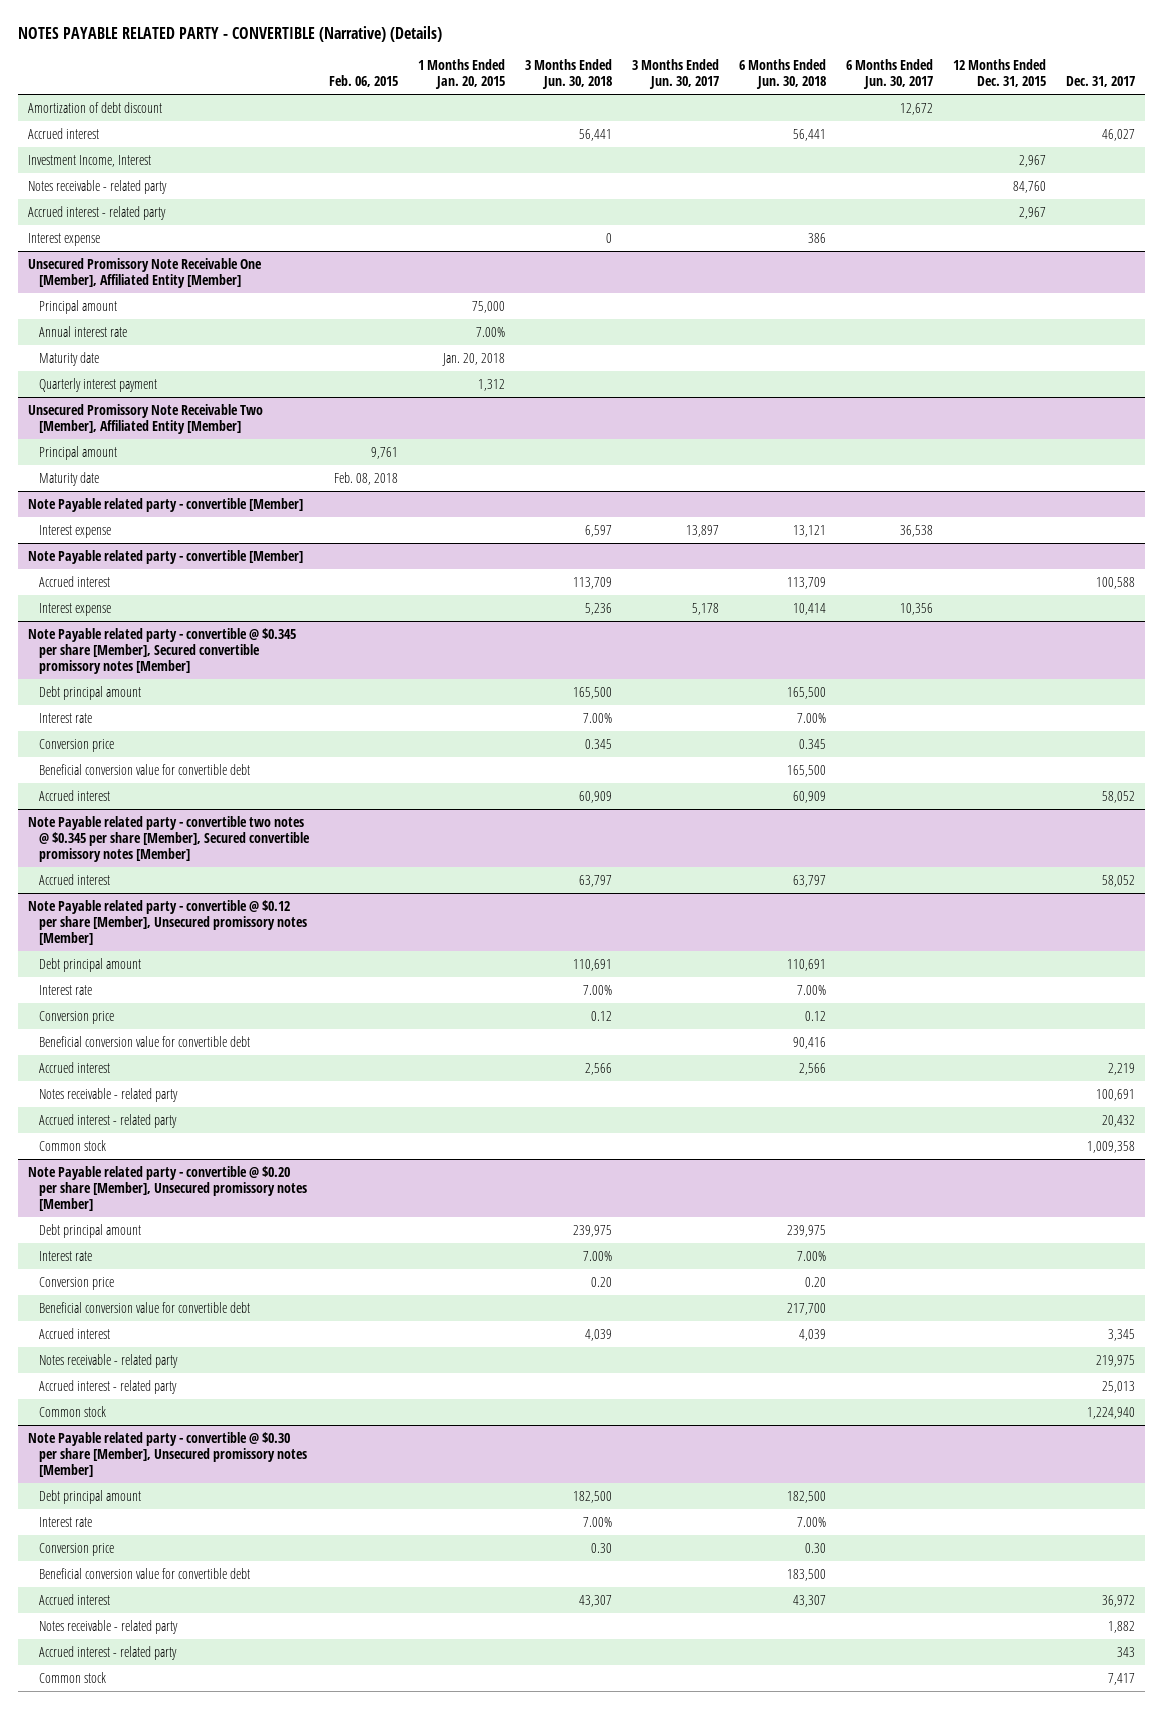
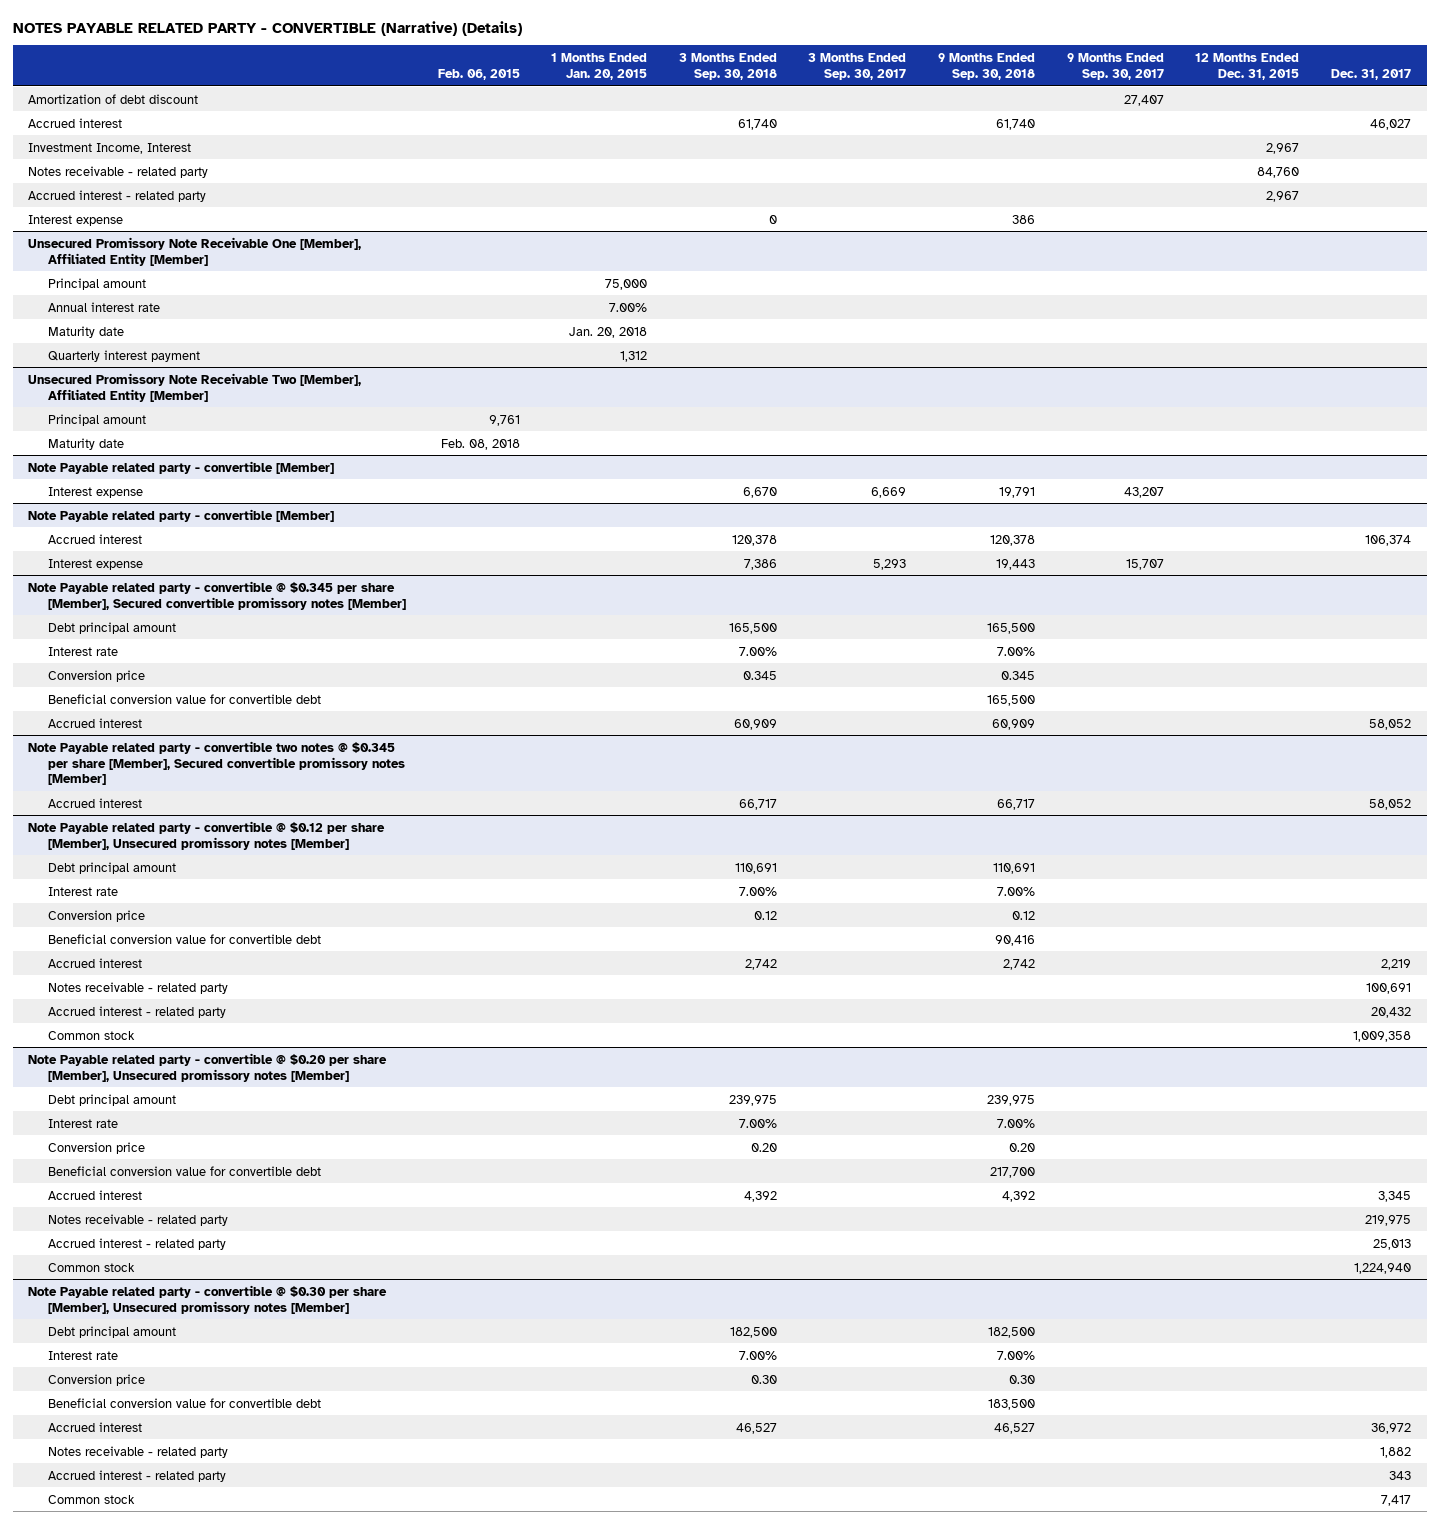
- | Feb. 06, 2015 | 1 Months Ended Jan. 20, 2015 | 3 Months Ended Jun. 30, 2018 | 3 Months Ended Jun. 30, 2017 | 6 Months Ended Jun. 30, 2018 | 6 Months Ended Jun. 30, 2017 | 12 Months Ended Dec. 31, 2015 | Dec. 31, 2017
+ | Feb. 06, 2015 | 1 Months Ended Jan. 20, 2015 | 3 Months Ended Sep. 30, 2018 | 3 Months Ended Sep. 30, 2017 | 9 Months Ended Sep. 30, 2018 | 9 Months Ended Sep. 30, 2017 | 12 Months Ended Dec. 31, 2015 | Dec. 31, 2017
@ Note Payable related party - convertible [Member]
- Accrued interest | | | 113,709 | | 113,709 | | | 100,588
+ Accrued interest | | | 120,378 | | 120,378 | | | 106,374

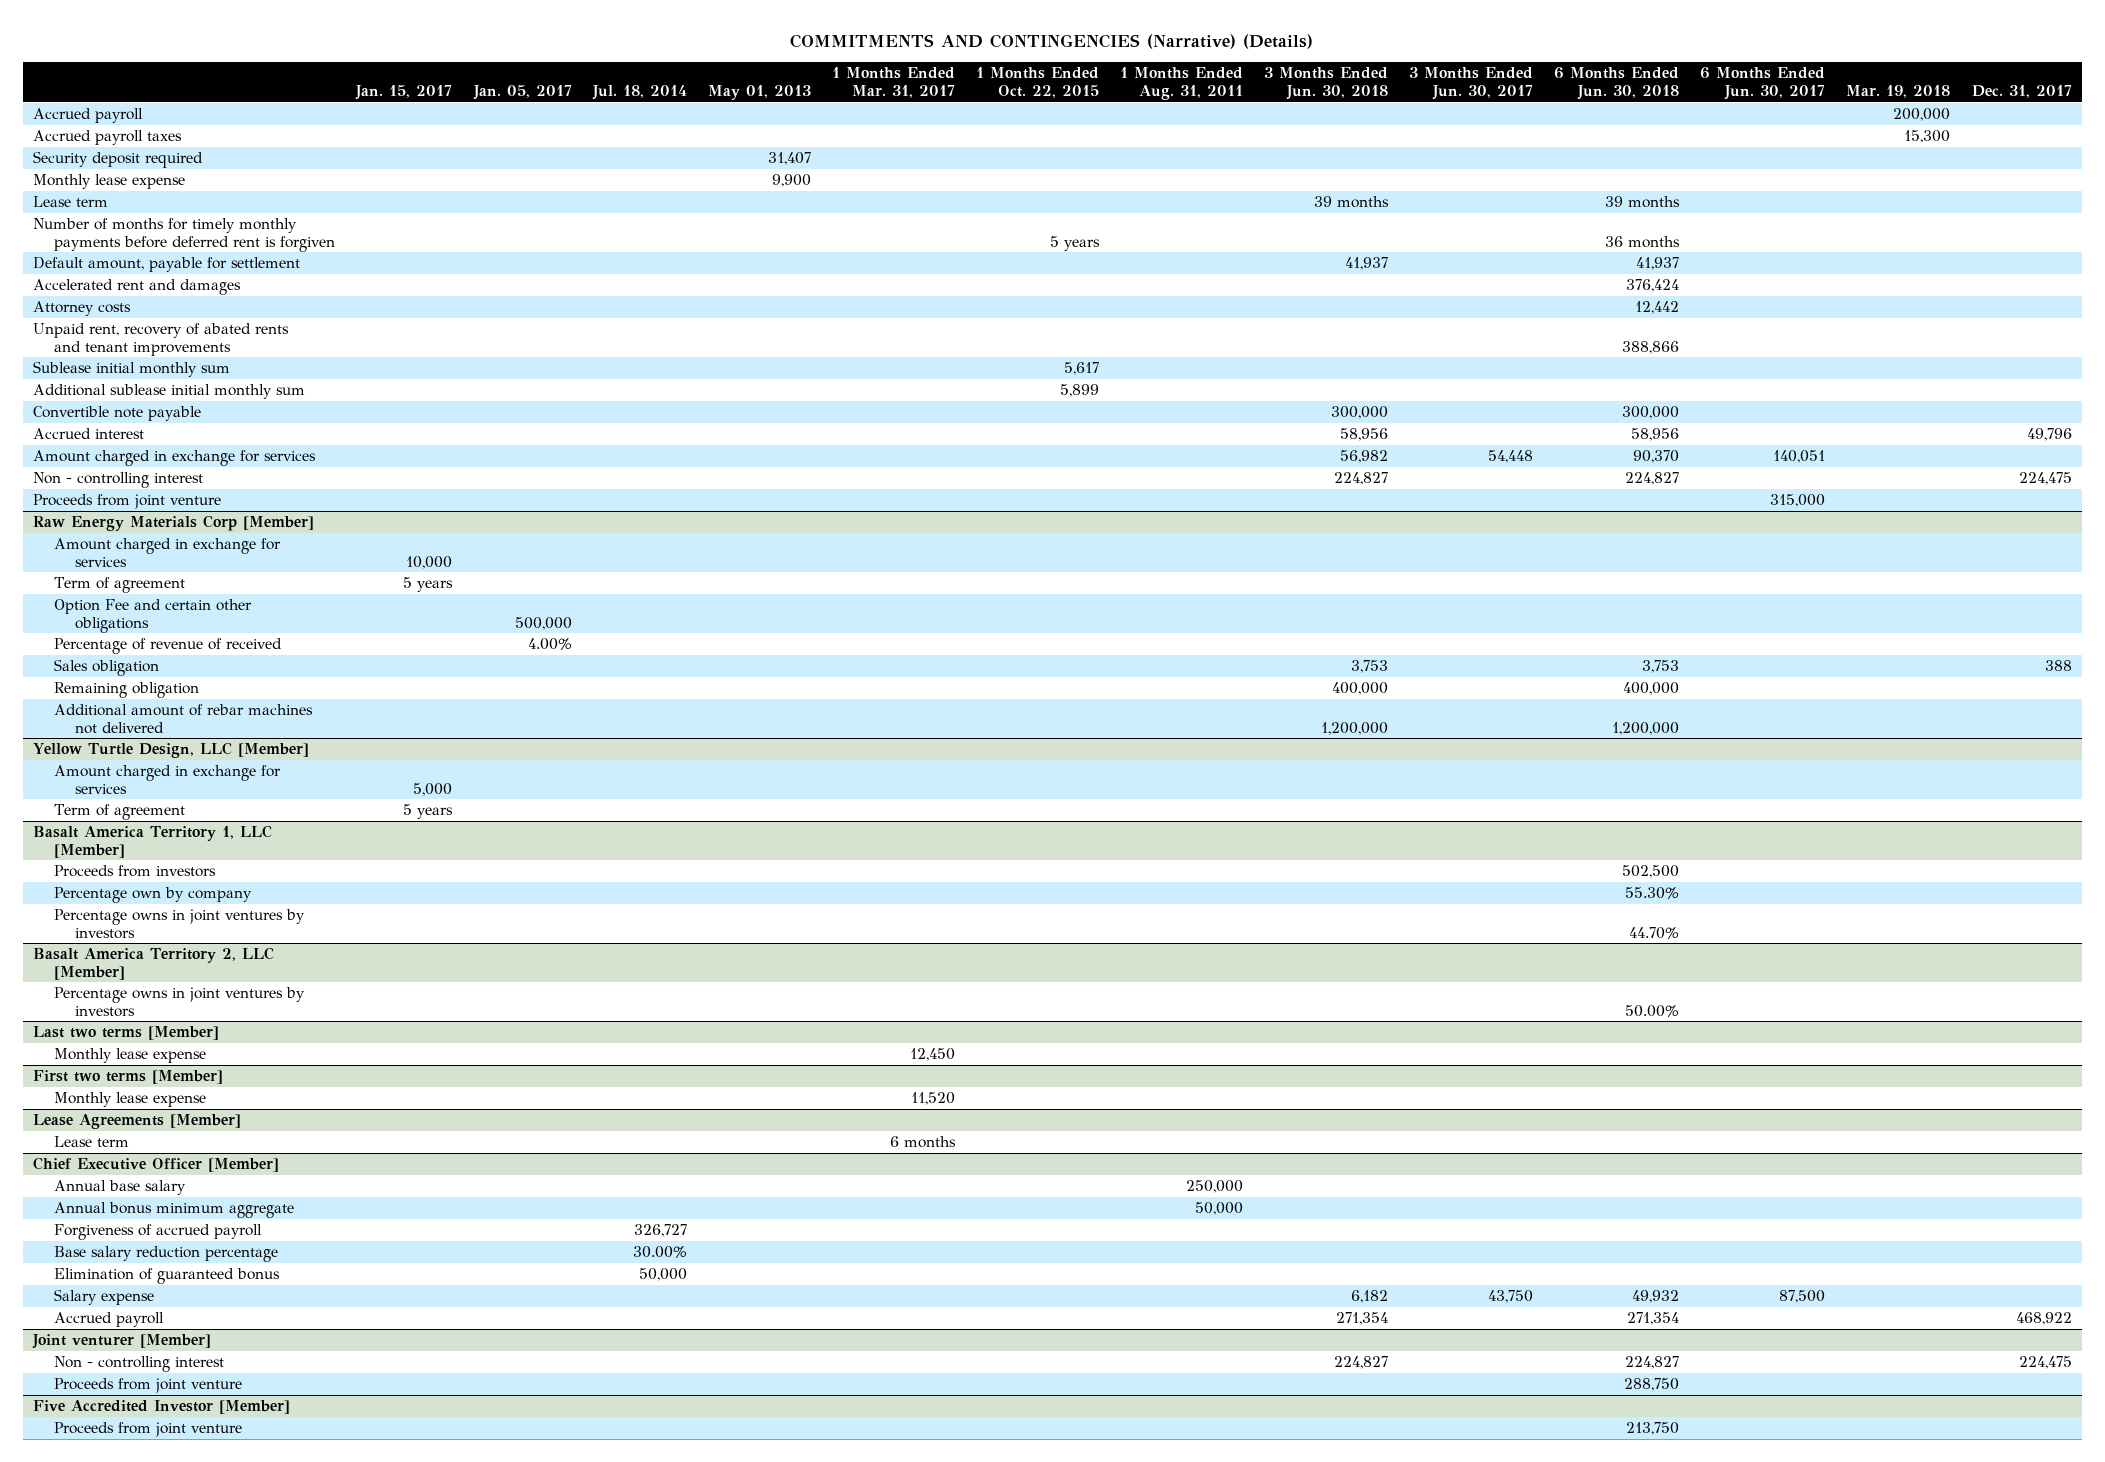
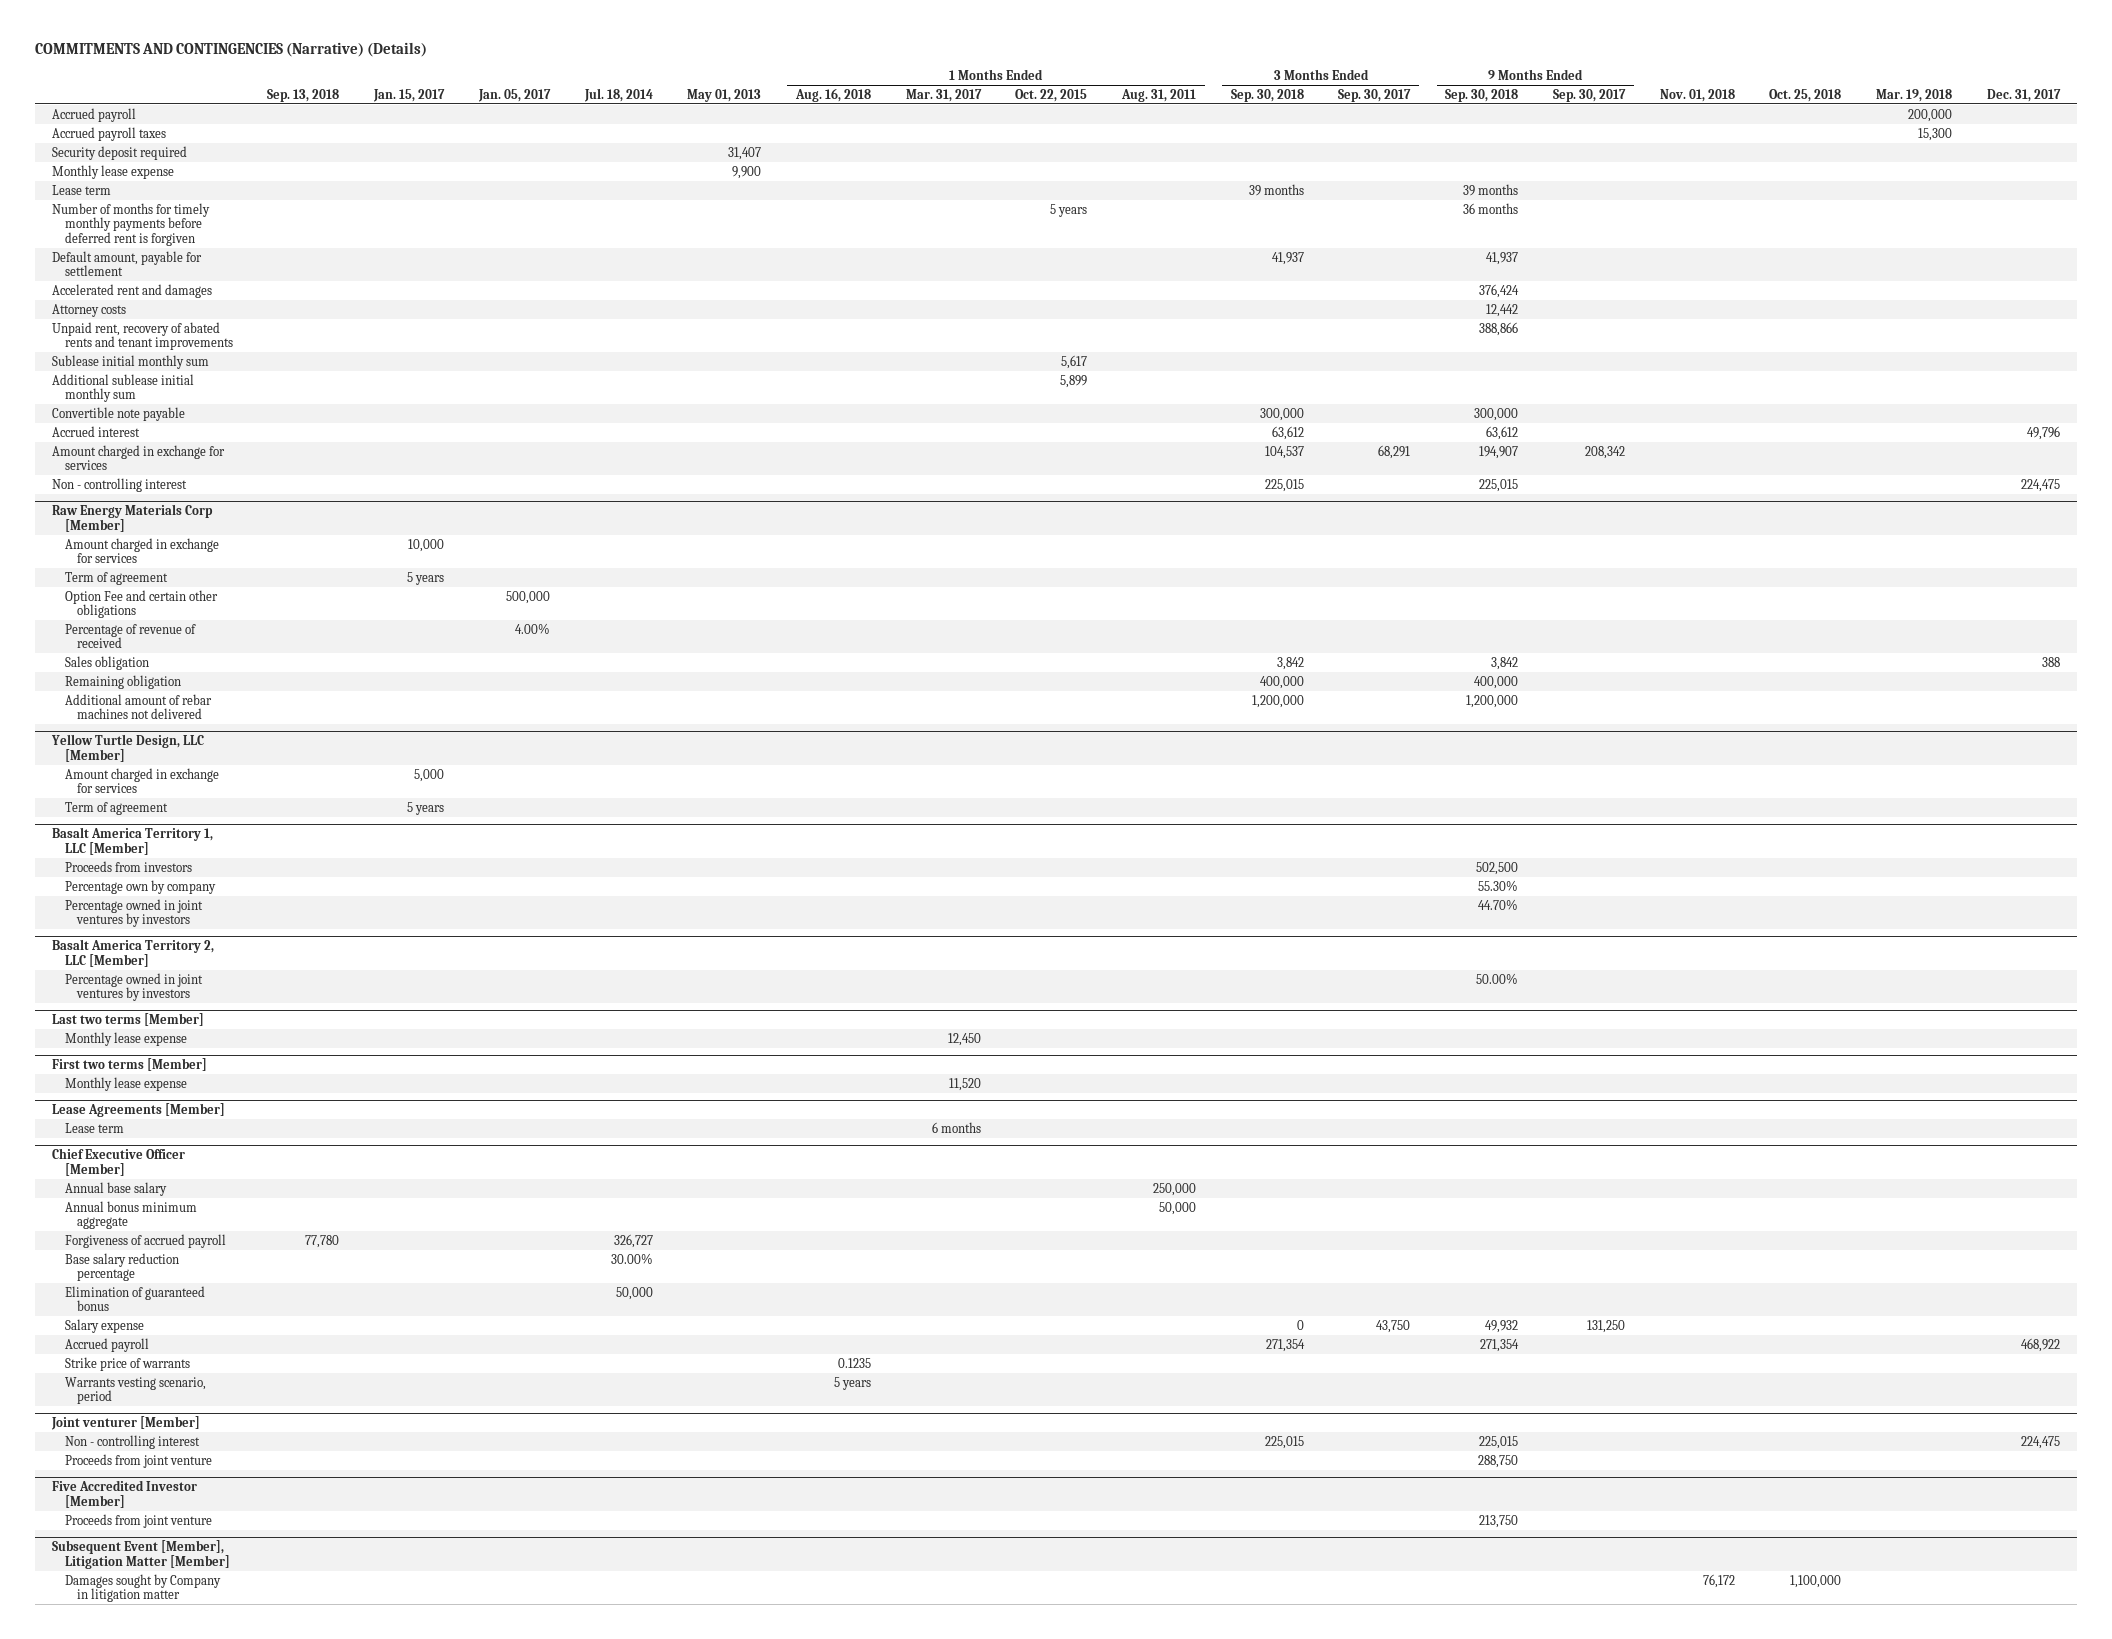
- | Jan. 15, 2017 | Jan. 05, 2017 | Jul. 18, 2014 | May 01, 2013 | 1 Months Ended Mar. 31, 2017 | 1 Months Ended Oct. 22, 2015 | 1 Months Ended Aug. 31, 2011 | 3 Months Ended Jun. 30, 2018 | 3 Months Ended Jun. 30, 2017 | 6 Months Ended Jun. 30, 2018 | 6 Months Ended Jun. 30, 2017 | Mar. 19, 2018 | Dec. 31, 2017
+ | Sep. 13, 2018 | Jan. 15, 2017 | Jan. 05, 2017 | Jul. 18, 2014 | May 01, 2013 | 1 Months Ended Aug. 16, 2018 | 1 Months Ended Mar. 31, 2017 | 1 Months Ended Oct. 22, 2015 | 1 Months Ended Aug. 31, 2011 | 3 Months Ended Sep. 30, 2018 | 3 Months Ended Sep. 30, 2017 | 9 Months Ended Sep. 30, 2018 | 9 Months Ended Sep. 30, 2017 | Nov. 01, 2018 | Oct. 25, 2018 | Mar. 19, 2018 | Dec. 31, 2017
- Proceeds from joint venture | | | | | | | | | | | 315,000 | |
@ Basalt America Territory 1, LLC [Member]
- Percentage owns in joint ventures by investors | | | | | | | | | | 44.70% | | |
+ Percentage owned in joint ventures by investors | | | | | | | | | | | | 44.70% | | | | |
@ Basalt America Territory 2, LLC [Member]
- Percentage owns in joint ventures by investors | | | | | | | | | | 50.00% | | |
+ Percentage owned in joint ventures by investors | | | | | | | | | | | | 50.00% | | | | |
@ Chief Executive Officer [Member]
+ Strike price of warrants | | | | | | 0.1235 | | | | | | | | | | |
+ Warrants vesting scenario, period | | | | | | 5 years | | | | | | | | | | |
+ Subsequent Event [Member], Litigation Matter [Member]
+ Damages sought by Company in litigation matter | | | | | | | | | | | | | | 76,172 | 1,100,000 | |

